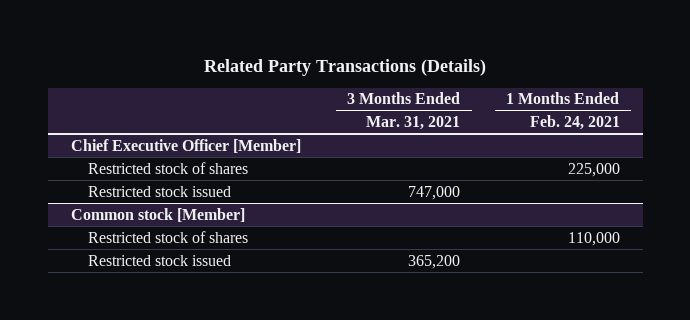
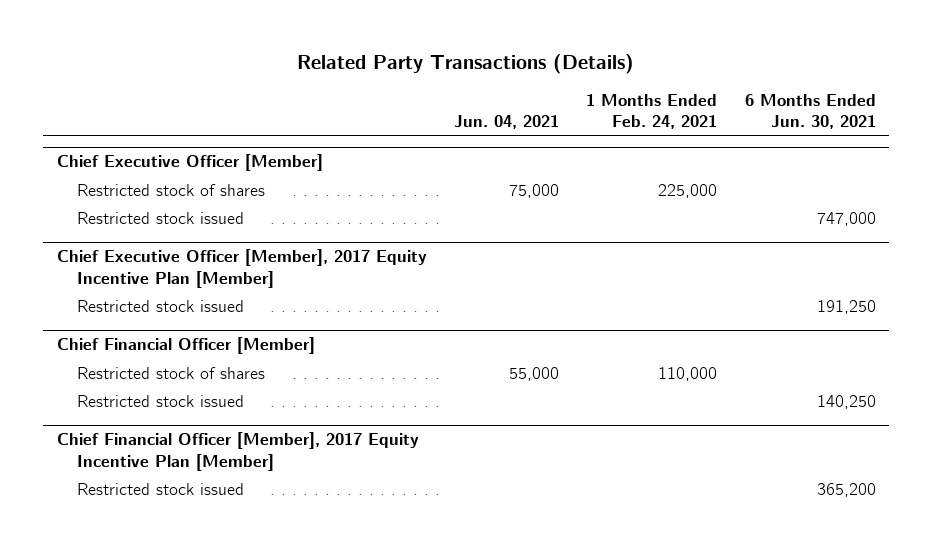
- | 3 Months Ended Mar. 31, 2021 | 1 Months Ended Feb. 24, 2021
+ | Jun. 04, 2021 | 1 Months Ended Feb. 24, 2021 | 6 Months Ended Jun. 30, 2021
- Common stock [Member]
+ Chief Executive Officer [Member], 2017 Equity Incentive Plan [Member]
+ Restricted stock issued | | | 191,250
+ Chief Financial Officer [Member]
+ Chief Financial Officer [Member], 2017 Equity Incentive Plan [Member]
+ Restricted stock issued | | | 365,200

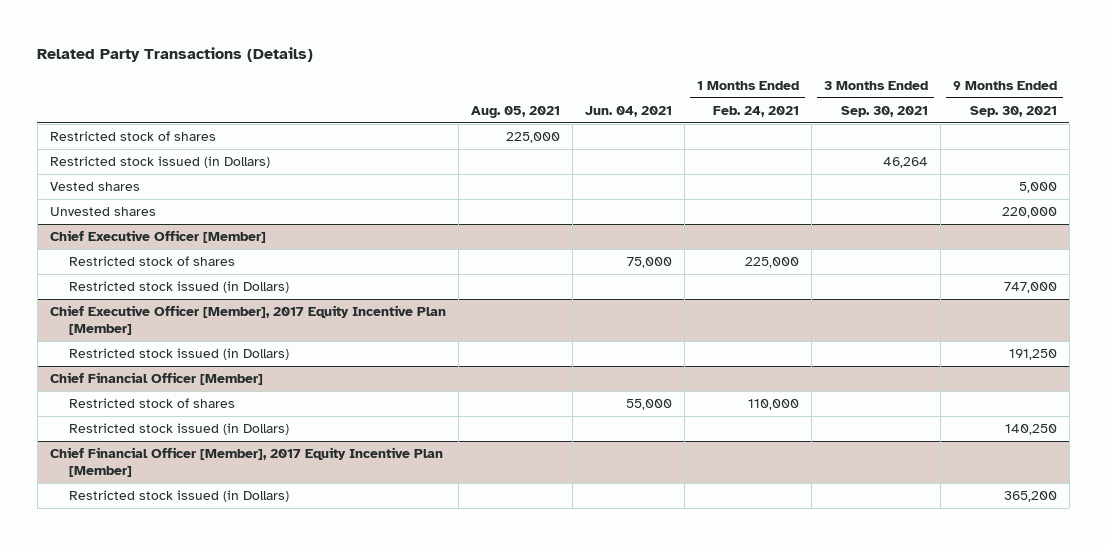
- | Jun. 04, 2021 | 1 Months Ended Feb. 24, 2021 | 6 Months Ended Jun. 30, 2021
+ | Aug. 05, 2021 | Jun. 04, 2021 | 1 Months Ended Feb. 24, 2021 | 3 Months Ended Sep. 30, 2021 | 9 Months Ended Sep. 30, 2021
+ Restricted stock of shares | 225,000 | | | |
+ Restricted stock issued (in Dollars) | | | | 46,264 |
+ Vested shares | | | | | 5,000
+ Unvested shares | | | | | 220,000
@ Chief Executive Officer [Member]
- Restricted stock issued | | | 747,000
+ Restricted stock issued (in Dollars) | | | | | 747,000
@ Chief Executive Officer [Member], 2017 Equity Incentive Plan [Member]
- Restricted stock issued | | | 191,250
+ Restricted stock issued (in Dollars) | | | | | 191,250
@ Chief Financial Officer [Member]
- Restricted stock issued | | | 140,250
+ Restricted stock issued (in Dollars) | | | | | 140,250
@ Chief Financial Officer [Member], 2017 Equity Incentive Plan [Member]
- Restricted stock issued | | | 365,200
+ Restricted stock issued (in Dollars) | | | | | 365,200

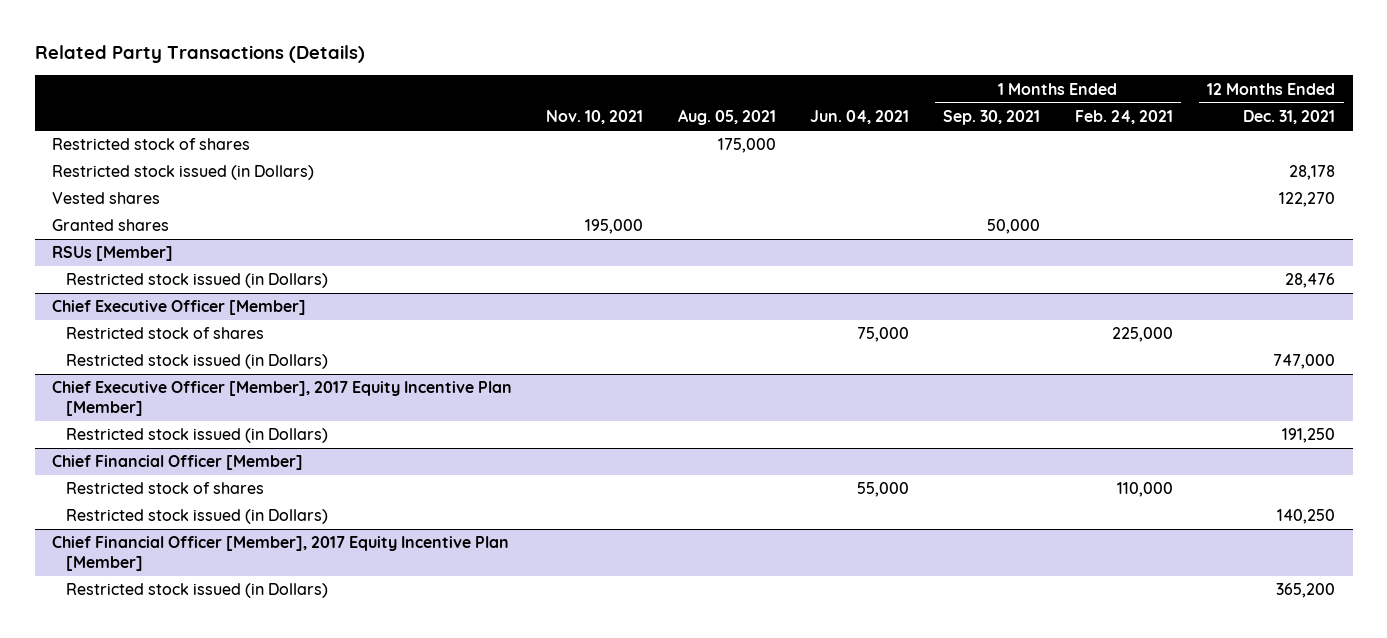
- | Aug. 05, 2021 | Jun. 04, 2021 | 1 Months Ended Feb. 24, 2021 | 3 Months Ended Sep. 30, 2021 | 9 Months Ended Sep. 30, 2021
+ | Nov. 10, 2021 | Aug. 05, 2021 | Jun. 04, 2021 | 1 Months Ended Sep. 30, 2021 | 1 Months Ended Feb. 24, 2021 | 12 Months Ended Dec. 31, 2021
- Restricted stock of shares | 225,000 | | | |
+ Restricted stock of shares | | 175,000 | | | |
- Unvested shares | | | | | 220,000
+ Granted shares | 195,000 | | | 50,000 | |
+ RSUs [Member]
+ Restricted stock issued (in Dollars) | | | | | | 28,476

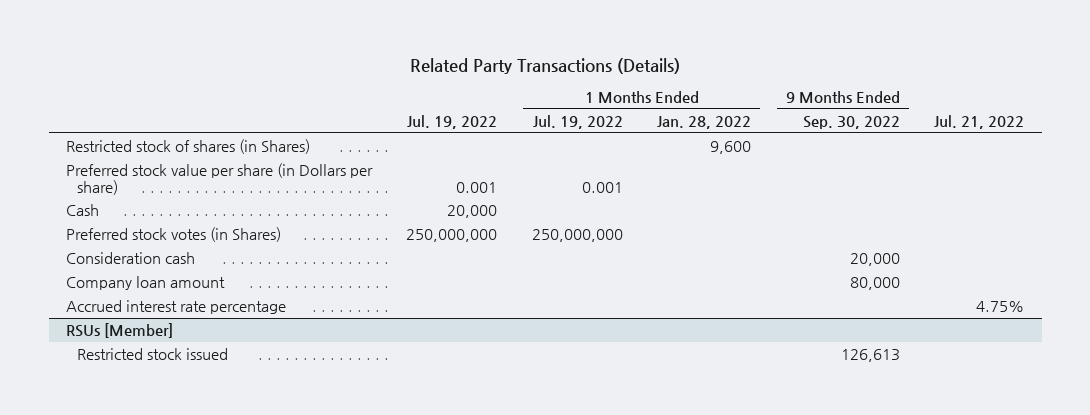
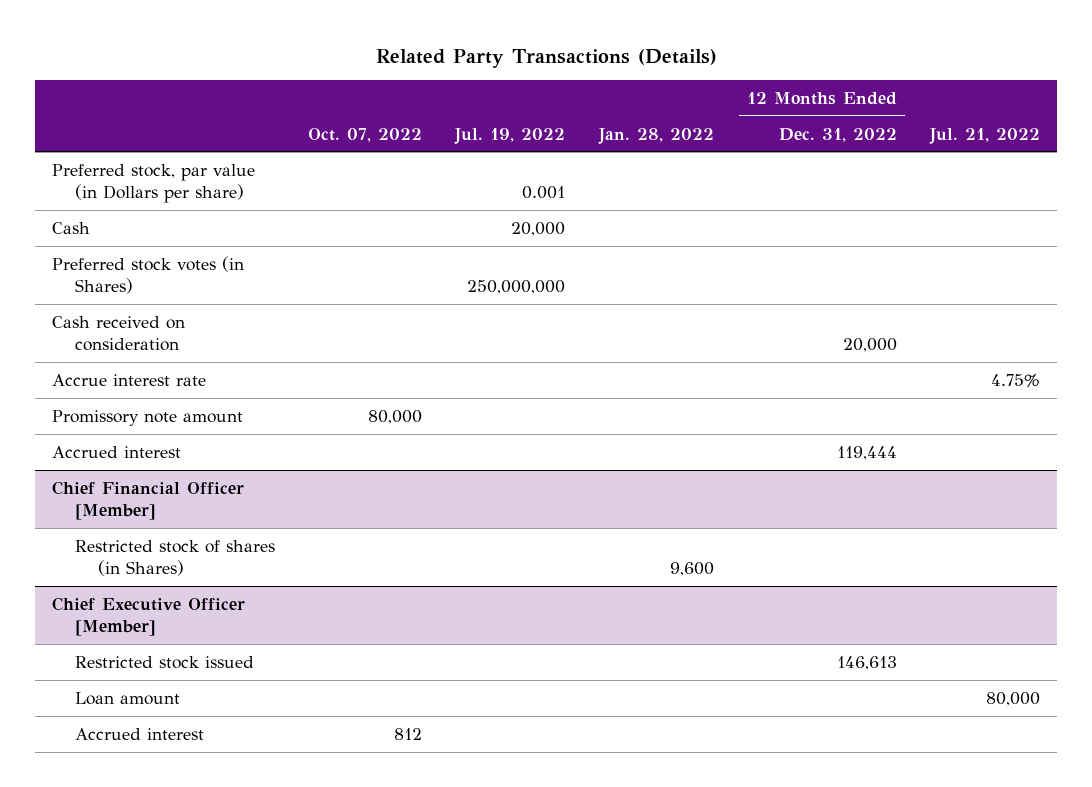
- | Jul. 19, 2022 | 1 Months Ended Jul. 19, 2022 | 1 Months Ended Jan. 28, 2022 | 9 Months Ended Sep. 30, 2022 | Jul. 21, 2022
+ | Oct. 07, 2022 | Jul. 19, 2022 | Jan. 28, 2022 | 12 Months Ended Dec. 31, 2022 | Jul. 21, 2022
- Restricted stock of shares (in Shares) | | | 9,600 | |
- Preferred stock value per share (in Dollars per share) | 0.001 | 0.001 | | |
+ Preferred stock, par value (in Dollars per share) | | 0.001 | | |
- Consideration cash | | | | 20,000 |
- Company loan amount | | | | 80,000 |
- Accrued interest rate percentage | | | | | 4.75%
- RSUs [Member]
- Restricted stock issued | | | | 126,613 |
+ Cash received on consideration | | | | 20,000 |
+ Accrue interest rate | | | | | 4.75%
+ Promissory note amount | 80,000 | | | |
+ Accrued interest | | | | 119,444 |
+ Chief Financial Officer [Member]
+ Restricted stock of shares (in Shares) | | | 9,600 | |
+ Chief Executive Officer [Member]
+ Restricted stock issued | | | | 146,613 |
+ Loan amount | | | | | 80,000
+ Accrued interest | 812 | | | |

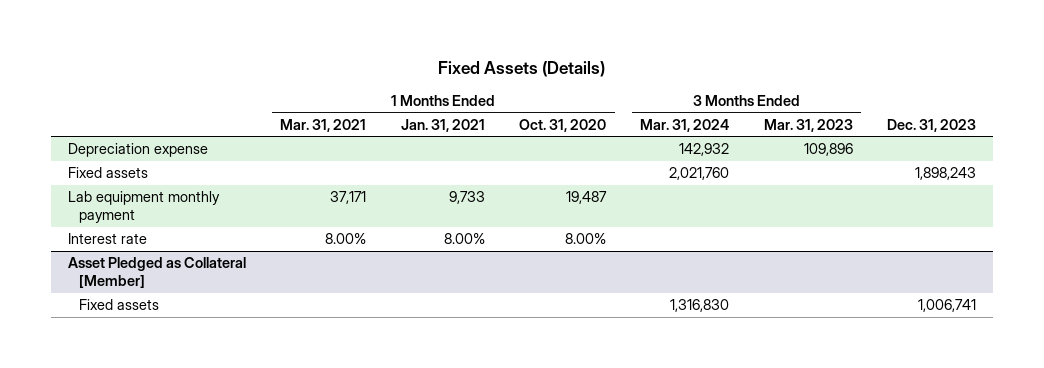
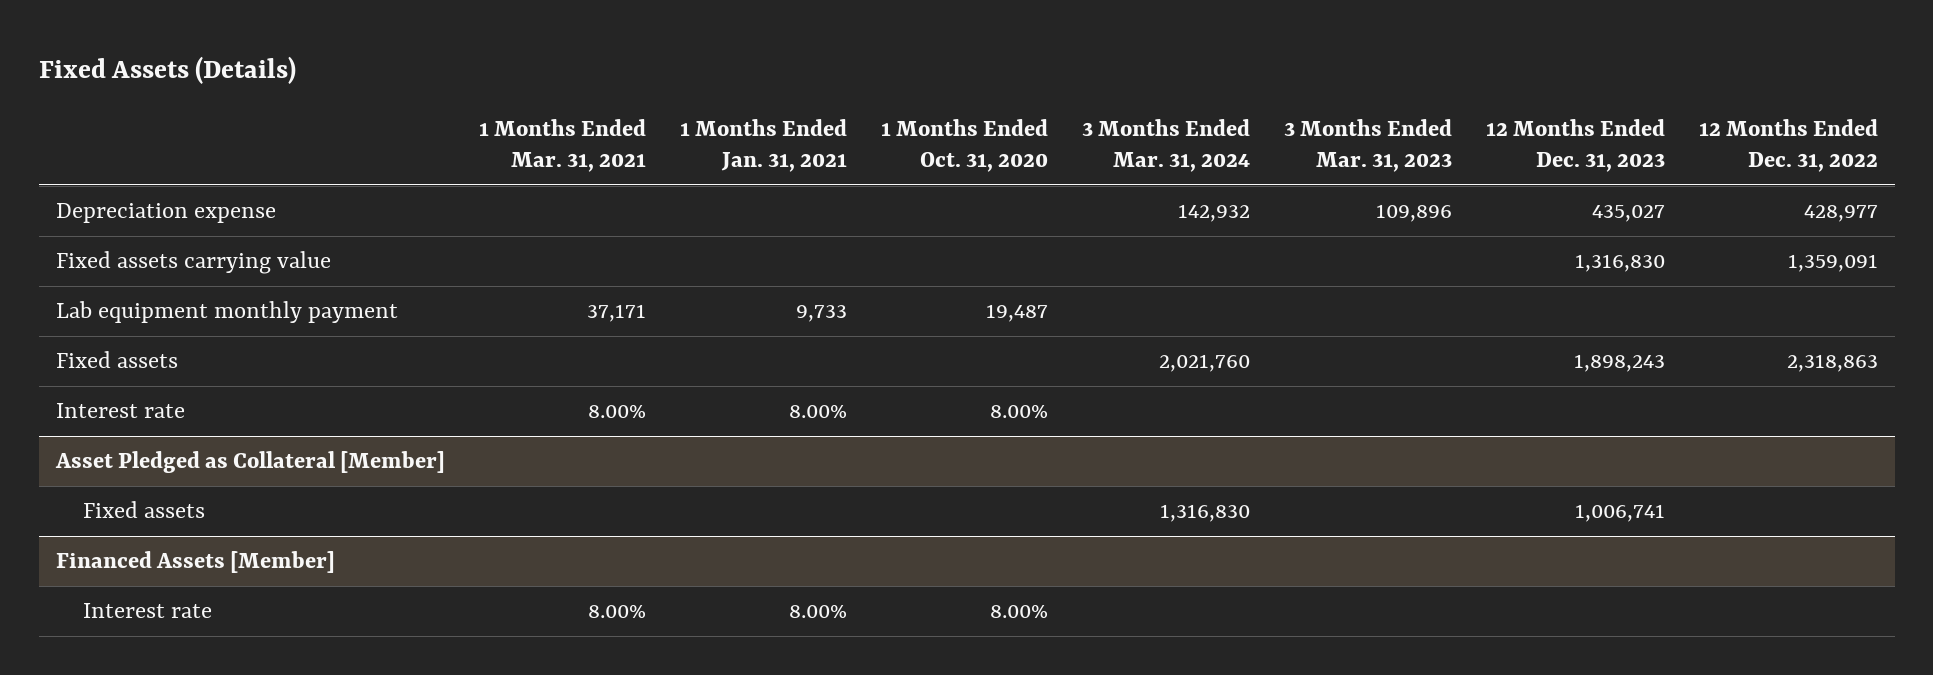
- | 1 Months Ended Mar. 31, 2021 | 1 Months Ended Jan. 31, 2021 | 1 Months Ended Oct. 31, 2020 | 3 Months Ended Mar. 31, 2024 | 3 Months Ended Mar. 31, 2023 | Dec. 31, 2023
+ | 1 Months Ended Mar. 31, 2021 | 1 Months Ended Jan. 31, 2021 | 1 Months Ended Oct. 31, 2020 | 3 Months Ended Mar. 31, 2024 | 3 Months Ended Mar. 31, 2023 | 12 Months Ended Dec. 31, 2023 | 12 Months Ended Dec. 31, 2022
+ Fixed assets carrying value | | | | | | 1,316,830 | 1,359,091
moved down: Fixed assets | | | | 2,021,760 | | 1,898,243 | 2,318,863
+ Financed Assets [Member]
+ Interest rate | 8.00% | 8.00% | 8.00% | | | |

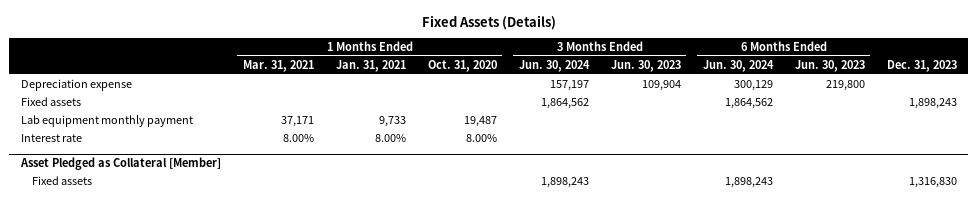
- | 1 Months Ended Mar. 31, 2021 | 1 Months Ended Jan. 31, 2021 | 1 Months Ended Oct. 31, 2020 | 3 Months Ended Mar. 31, 2024 | 3 Months Ended Mar. 31, 2023 | 12 Months Ended Dec. 31, 2023 | 12 Months Ended Dec. 31, 2022
+ | 1 Months Ended Mar. 31, 2021 | 1 Months Ended Jan. 31, 2021 | 1 Months Ended Oct. 31, 2020 | 3 Months Ended Jun. 30, 2024 | 3 Months Ended Jun. 30, 2023 | 6 Months Ended Jun. 30, 2024 | 6 Months Ended Jun. 30, 2023 | Dec. 31, 2023
- Fixed assets carrying value | | | | | | 1,316,830 | 1,359,091
moved down: Lab equipment monthly payment | 37,171 | 9,733 | 19,487 | | | | |
- Financed Assets [Member]
- Interest rate | 8.00% | 8.00% | 8.00% | | | |

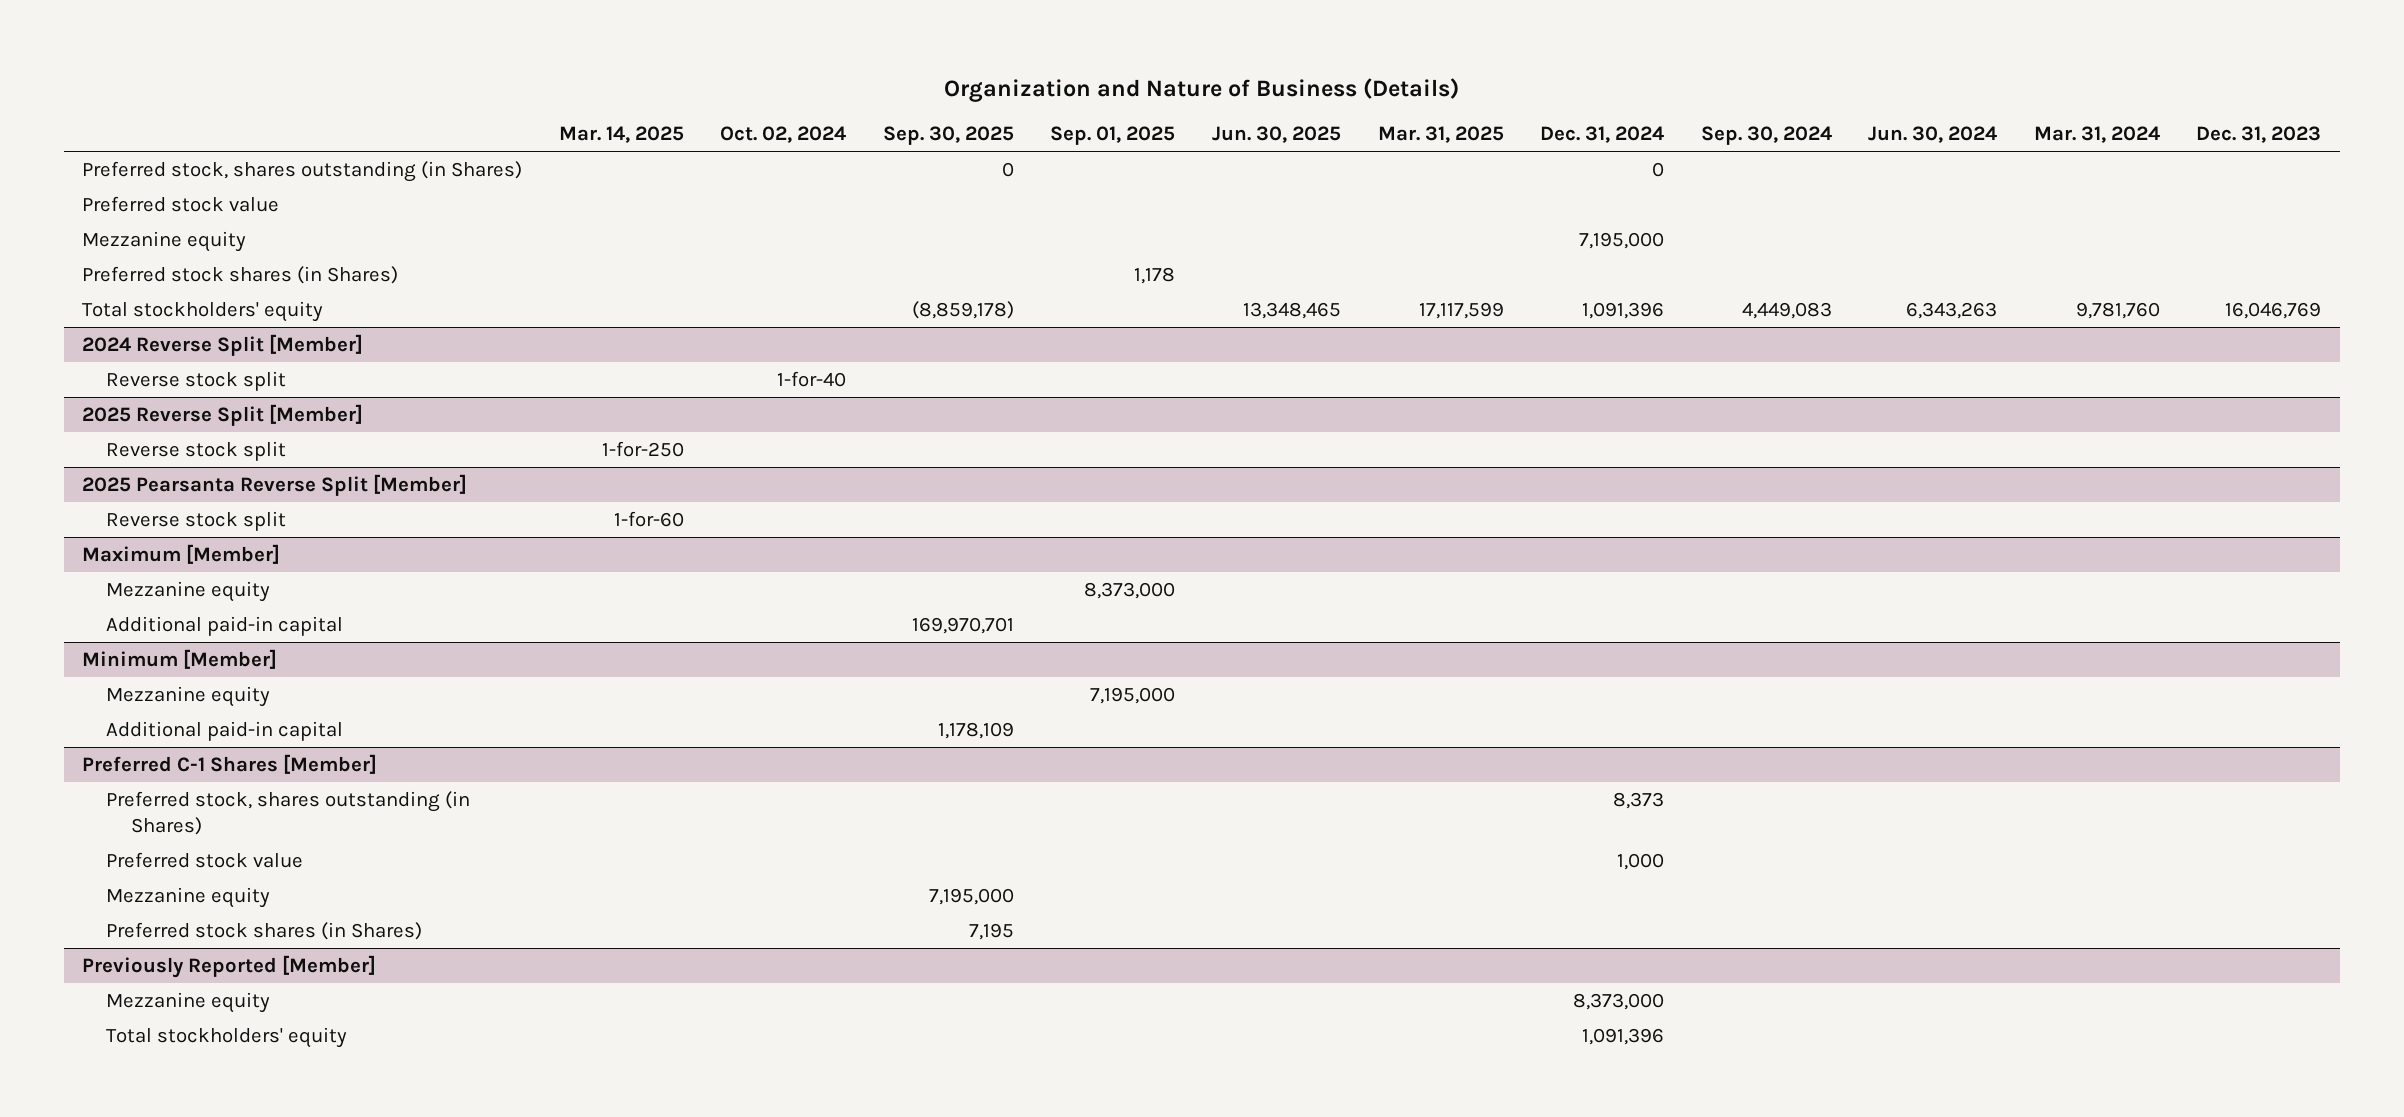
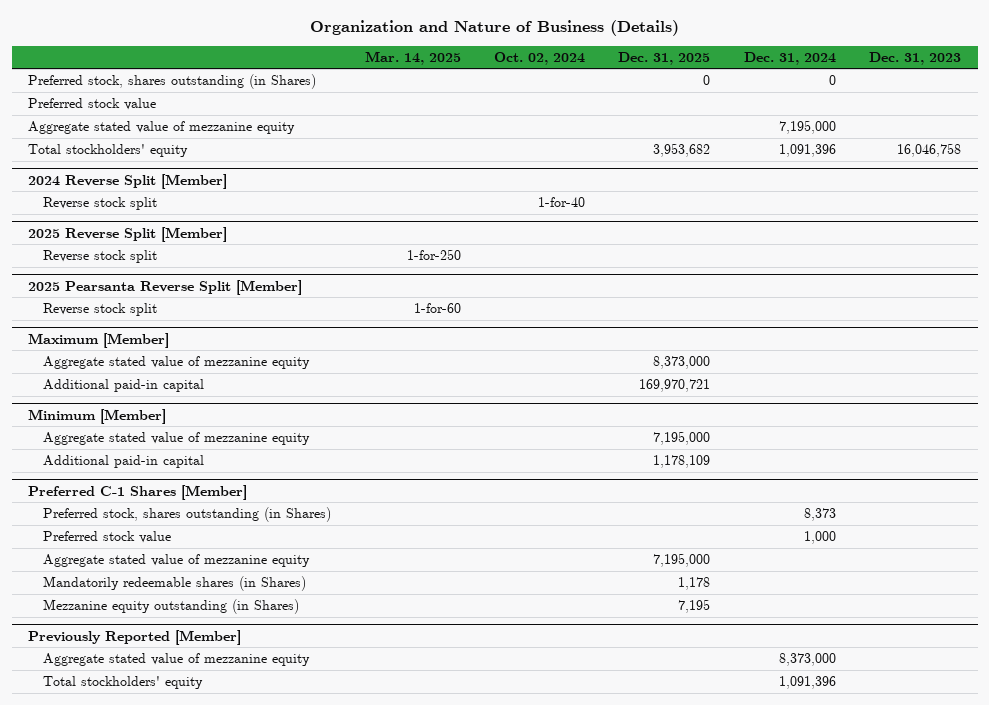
- | Mar. 14, 2025 | Oct. 02, 2024 | Sep. 30, 2025 | Sep. 01, 2025 | Jun. 30, 2025 | Mar. 31, 2025 | Dec. 31, 2024 | Sep. 30, 2024 | Jun. 30, 2024 | Mar. 31, 2024 | Dec. 31, 2023
+ | Mar. 14, 2025 | Oct. 02, 2024 | Dec. 31, 2025 | Dec. 31, 2024 | Dec. 31, 2023
- Mezzanine equity | | | | | | | 7,195,000 | | | |
- Preferred stock shares (in Shares) | | | | 1,178 | | | | | | |
- Total stockholders' equity | | | (8,859,178) | | 13,348,465 | 17,117,599 | 1,091,396 | 4,449,083 | 6,343,263 | 9,781,760 | 16,046,769
+ Aggregate stated value of mezzanine equity | | | | 7,195,000 |
+ Total stockholders' equity | | | 3,953,682 | 1,091,396 | 16,046,758
@ Maximum [Member]
- Mezzanine equity | | | | 8,373,000 | | | | | | |
+ Aggregate stated value of mezzanine equity | | | 8,373,000 | |
@ Minimum [Member]
- Mezzanine equity | | | | 7,195,000 | | | | | | |
+ Aggregate stated value of mezzanine equity | | | 7,195,000 | |
@ Preferred C-1 Shares [Member]
- Mezzanine equity | | | 7,195,000 | | | | | | | |
- Preferred stock shares (in Shares) | | | 7,195 | | | | | | | |
+ Aggregate stated value of mezzanine equity | | | 7,195,000 | |
+ Mandatorily redeemable shares (in Shares) | | | 1,178 | |
+ Mezzanine equity outstanding (in Shares) | | | 7,195 | |
@ Previously Reported [Member]
- Mezzanine equity | | | | | | | 8,373,000 | | | |
+ Aggregate stated value of mezzanine equity | | | | 8,373,000 |

